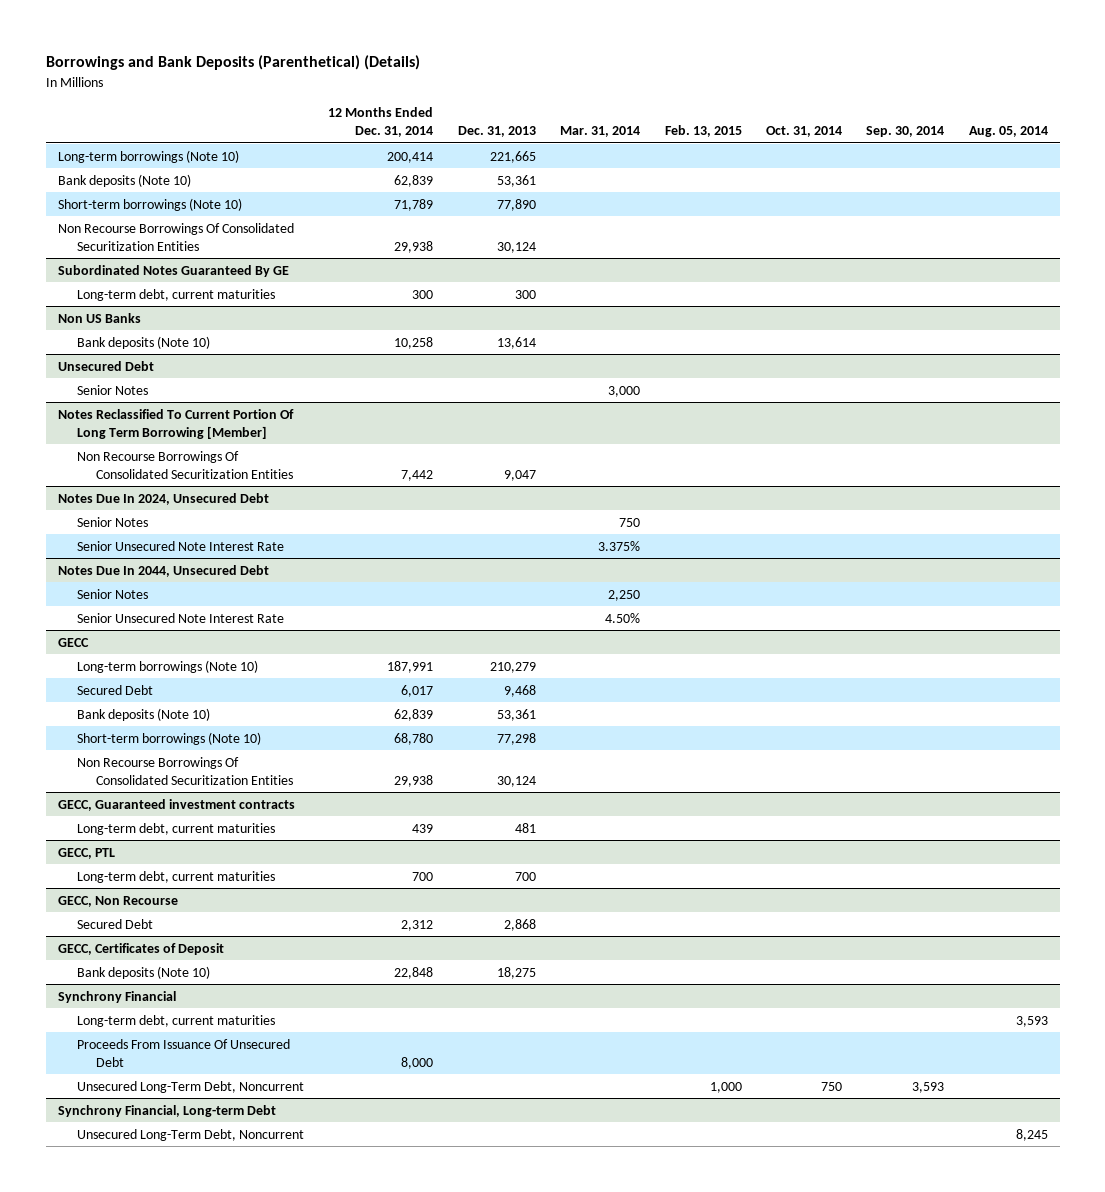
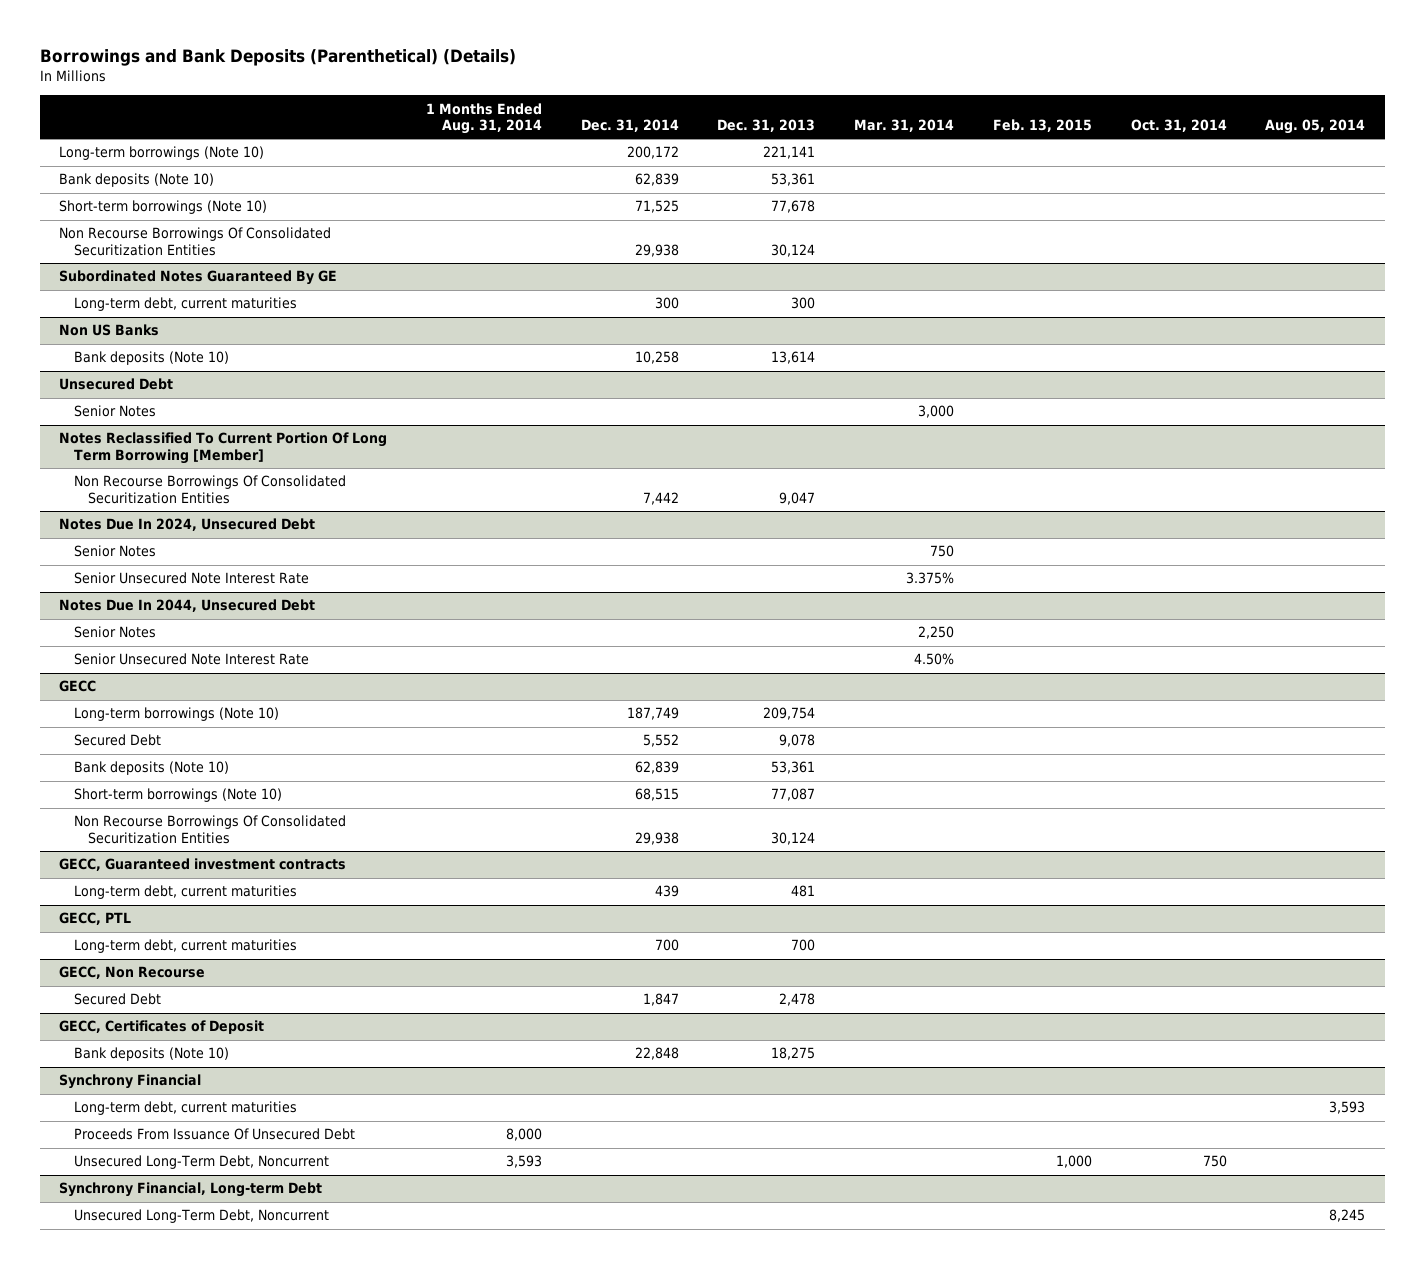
- | 12 Months Ended Dec. 31, 2014 | Dec. 31, 2013 | Mar. 31, 2014 | Feb. 13, 2015 | Oct. 31, 2014 | Sep. 30, 2014 | Aug. 05, 2014
+ | 1 Months Ended Aug. 31, 2014 | Dec. 31, 2014 | Dec. 31, 2013 | Mar. 31, 2014 | Feb. 13, 2015 | Oct. 31, 2014 | Aug. 05, 2014
- Long-term borrowings (Note 10) | 200,414 | 221,665 | | | | |
+ Long-term borrowings (Note 10) | | 200,172 | 221,141 | | | |
- Short-term borrowings (Note 10) | 71,789 | 77,890 | | | | |
+ Short-term borrowings (Note 10) | | 71,525 | 77,678 | | | |
@ GECC
- Long-term borrowings (Note 10) | 187,991 | 210,279 | | | | |
- Secured Debt | 6,017 | 9,468 | | | | |
+ Long-term borrowings (Note 10) | | 187,749 | 209,754 | | | |
+ Secured Debt | | 5,552 | 9,078 | | | |
- Short-term borrowings (Note 10) | 68,780 | 77,298 | | | | |
+ Short-term borrowings (Note 10) | | 68,515 | 77,087 | | | |
@ GECC, Non Recourse
- Secured Debt | 2,312 | 2,868 | | | | |
+ Secured Debt | | 1,847 | 2,478 | | | |

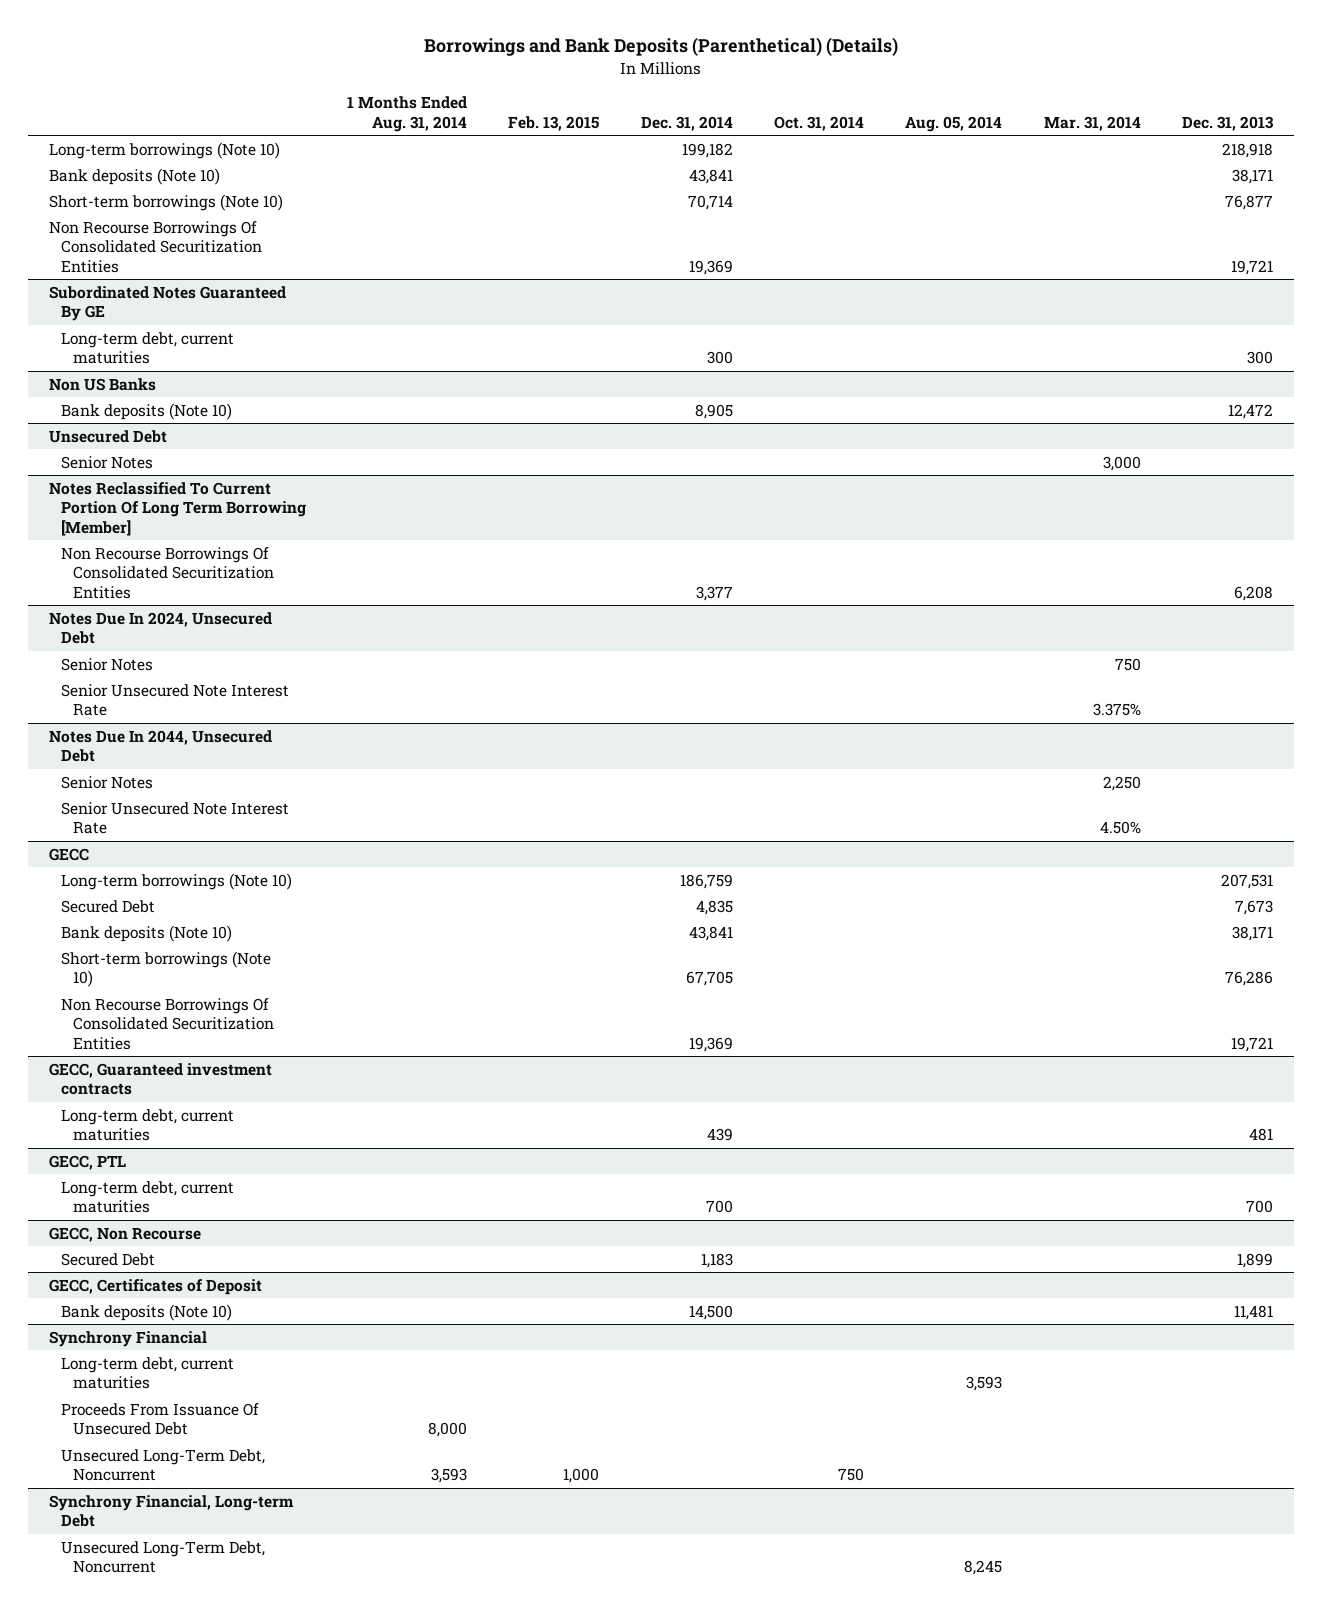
- | 1 Months Ended Aug. 31, 2014 | Dec. 31, 2014 | Dec. 31, 2013 | Mar. 31, 2014 | Feb. 13, 2015 | Oct. 31, 2014 | Aug. 05, 2014
+ | 1 Months Ended Aug. 31, 2014 | Feb. 13, 2015 | Dec. 31, 2014 | Oct. 31, 2014 | Aug. 05, 2014 | Mar. 31, 2014 | Dec. 31, 2013
- Long-term borrowings (Note 10) | | 200,172 | 221,141 | | | |
- Bank deposits (Note 10) | | 62,839 | 53,361 | | | |
- Short-term borrowings (Note 10) | | 71,525 | 77,678 | | | |
- Non Recourse Borrowings Of Consolidated Securitization Entities | | 29,938 | 30,124 | | | |
+ Long-term borrowings (Note 10) | | | 199,182 | | | | 218,918
+ Bank deposits (Note 10) | | | 43,841 | | | | 38,171
+ Short-term borrowings (Note 10) | | | 70,714 | | | | 76,877
+ Non Recourse Borrowings Of Consolidated Securitization Entities | | | 19,369 | | | | 19,721
@ Non US Banks
- Bank deposits (Note 10) | | 10,258 | 13,614 | | | |
+ Bank deposits (Note 10) | | | 8,905 | | | | 12,472
@ Notes Reclassified To Current Portion Of Long Term Borrowing [Member]
- Non Recourse Borrowings Of Consolidated Securitization Entities | | 7,442 | 9,047 | | | |
+ Non Recourse Borrowings Of Consolidated Securitization Entities | | | 3,377 | | | | 6,208
@ GECC
- Long-term borrowings (Note 10) | | 187,749 | 209,754 | | | |
- Secured Debt | | 5,552 | 9,078 | | | |
- Bank deposits (Note 10) | | 62,839 | 53,361 | | | |
- Short-term borrowings (Note 10) | | 68,515 | 77,087 | | | |
- Non Recourse Borrowings Of Consolidated Securitization Entities | | 29,938 | 30,124 | | | |
+ Long-term borrowings (Note 10) | | | 186,759 | | | | 207,531
+ Secured Debt | | | 4,835 | | | | 7,673
+ Bank deposits (Note 10) | | | 43,841 | | | | 38,171
+ Short-term borrowings (Note 10) | | | 67,705 | | | | 76,286
+ Non Recourse Borrowings Of Consolidated Securitization Entities | | | 19,369 | | | | 19,721
@ GECC, Non Recourse
- Secured Debt | | 1,847 | 2,478 | | | |
+ Secured Debt | | | 1,183 | | | | 1,899
@ GECC, Certificates of Deposit
- Bank deposits (Note 10) | | 22,848 | 18,275 | | | |
+ Bank deposits (Note 10) | | | 14,500 | | | | 11,481

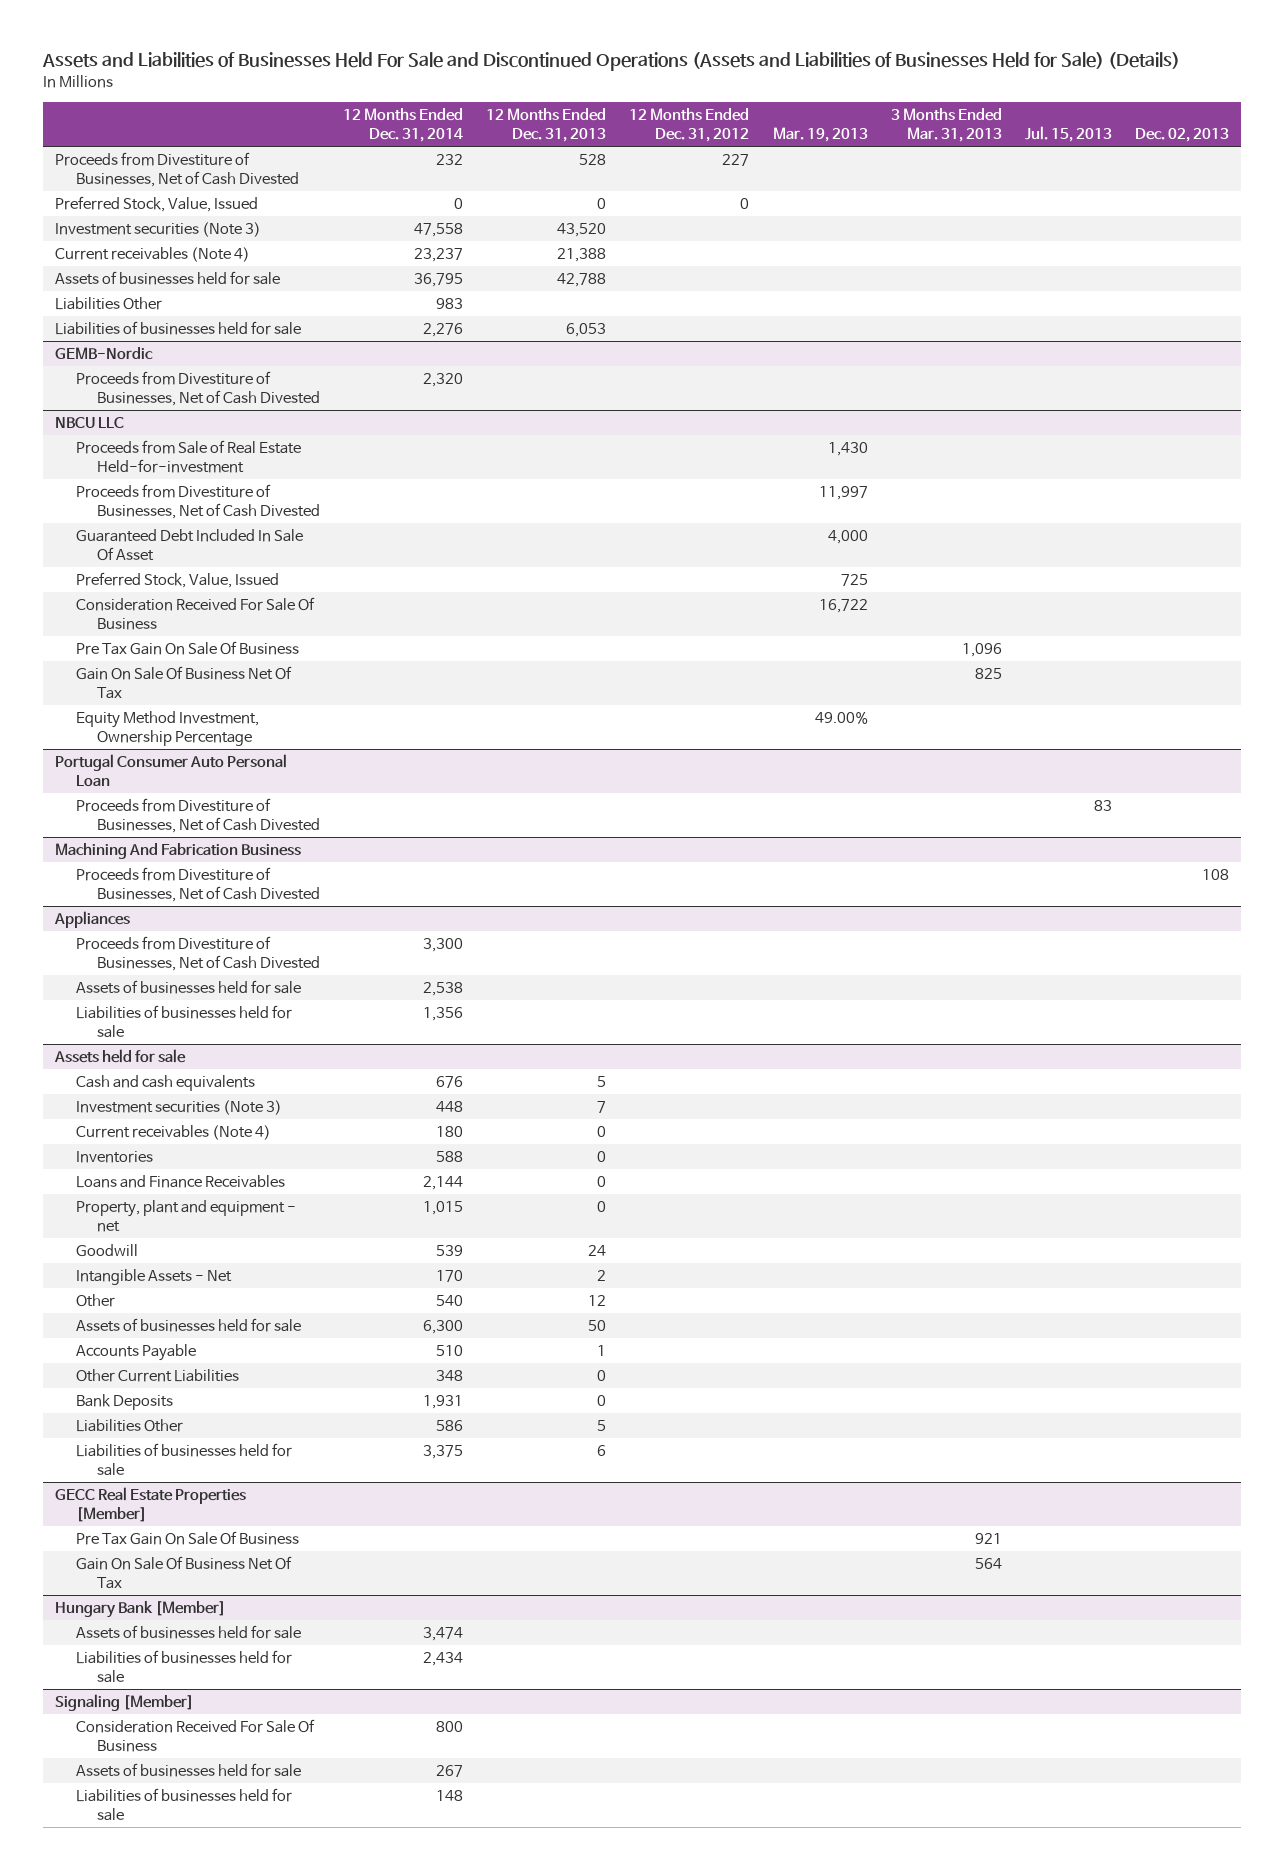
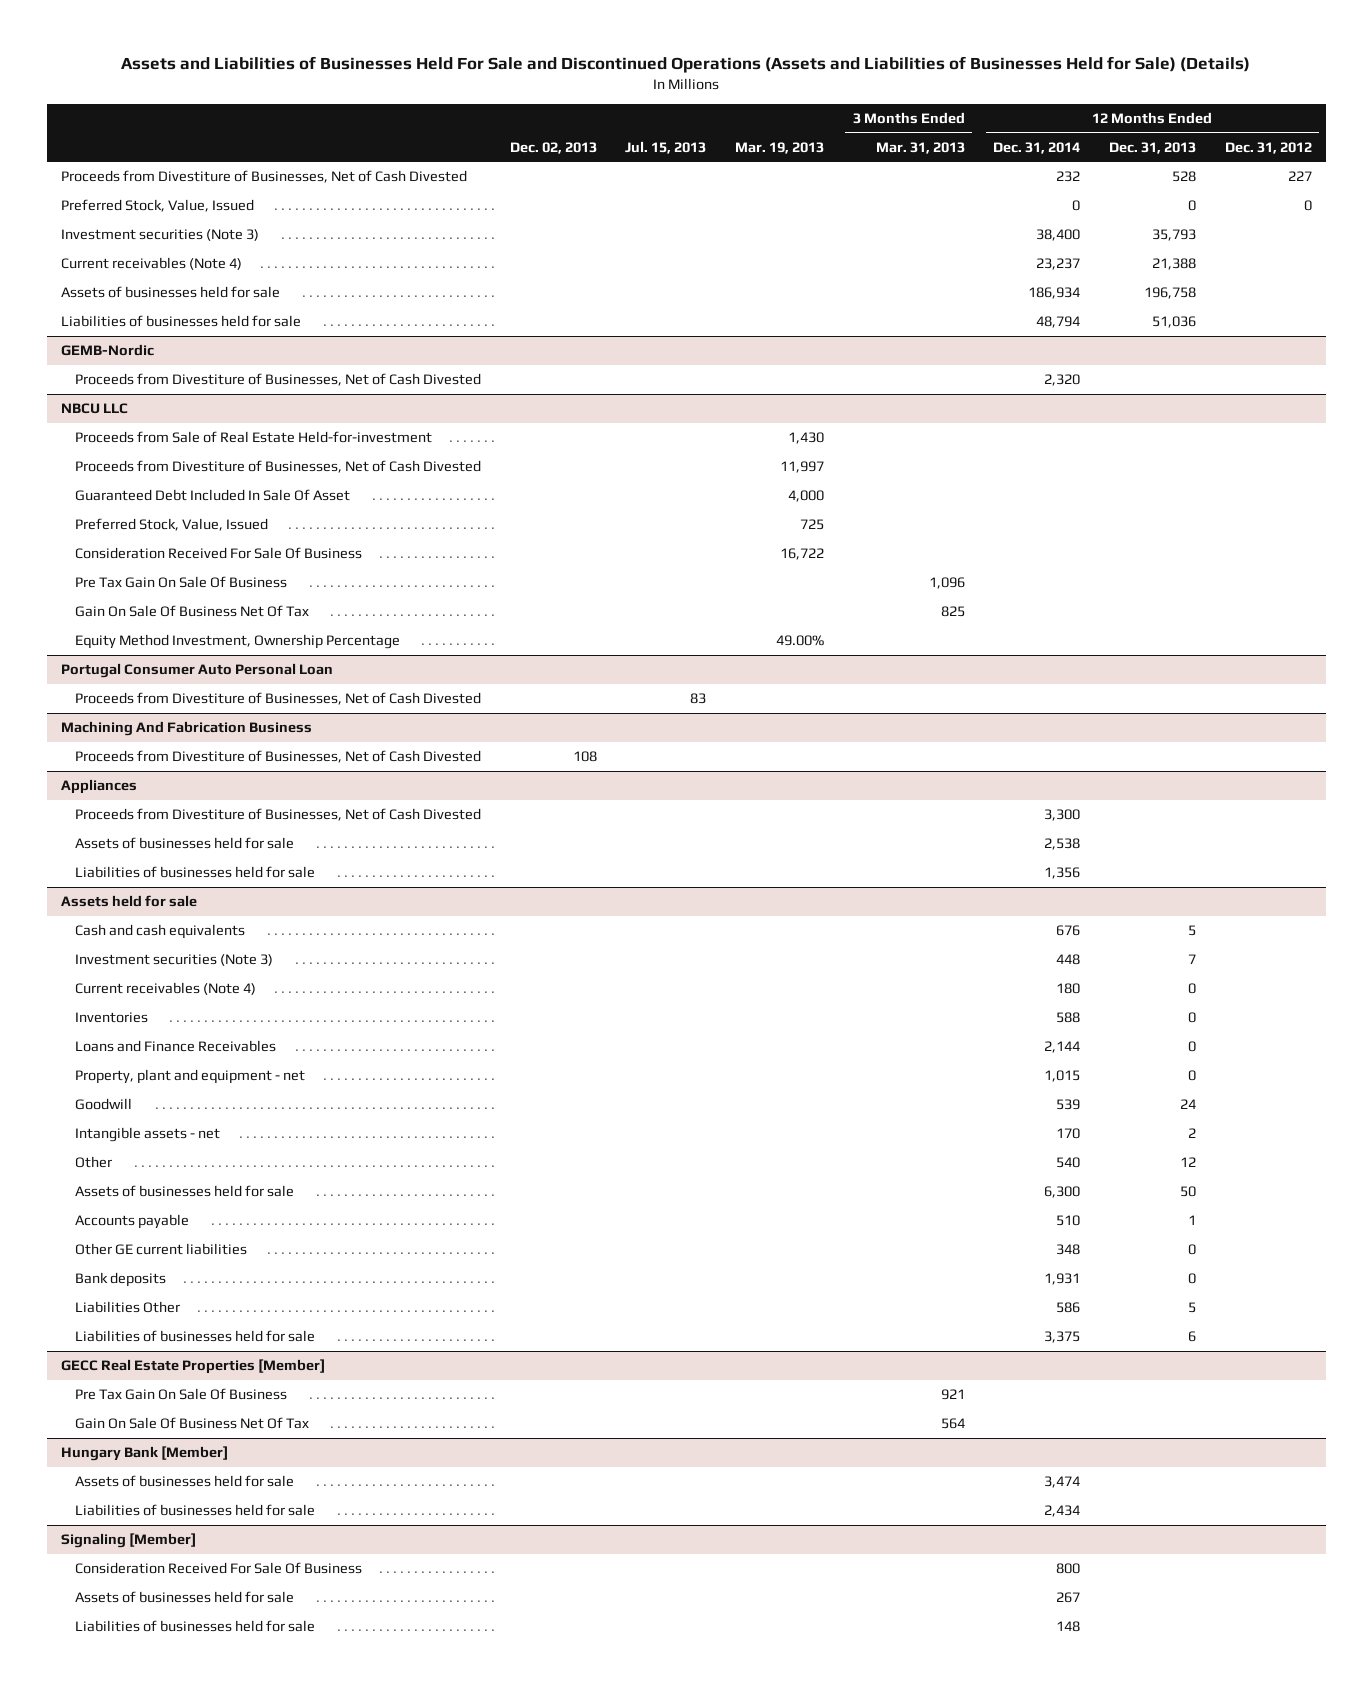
- | 12 Months Ended Dec. 31, 2014 | 12 Months Ended Dec. 31, 2013 | 12 Months Ended Dec. 31, 2012 | Mar. 19, 2013 | 3 Months Ended Mar. 31, 2013 | Jul. 15, 2013 | Dec. 02, 2013
+ | Dec. 02, 2013 | Jul. 15, 2013 | Mar. 19, 2013 | 3 Months Ended Mar. 31, 2013 | 12 Months Ended Dec. 31, 2014 | 12 Months Ended Dec. 31, 2013 | 12 Months Ended Dec. 31, 2012
- Investment securities (Note 3) | 47,558 | 43,520 | | | | |
+ Investment securities (Note 3) | | | | | 38,400 | 35,793 |
- Assets of businesses held for sale | 36,795 | 42,788 | | | | |
- Liabilities Other | 983 | | | | | |
- Liabilities of businesses held for sale | 2,276 | 6,053 | | | | |
+ Assets of businesses held for sale | | | | | 186,934 | 196,758 |
+ Liabilities of businesses held for sale | | | | | 48,794 | 51,036 |
@ Assets held for sale
- Intangible Assets - Net | 170 | 2 | | | | |
+ Intangible assets - net | | | | | 170 | 2 |
- Accounts Payable | 510 | 1 | | | | |
- Other Current Liabilities | 348 | 0 | | | | |
- Bank Deposits | 1,931 | 0 | | | | |
+ Accounts payable | | | | | 510 | 1 |
+ Other GE current liabilities | | | | | 348 | 0 |
+ Bank deposits | | | | | 1,931 | 0 |

